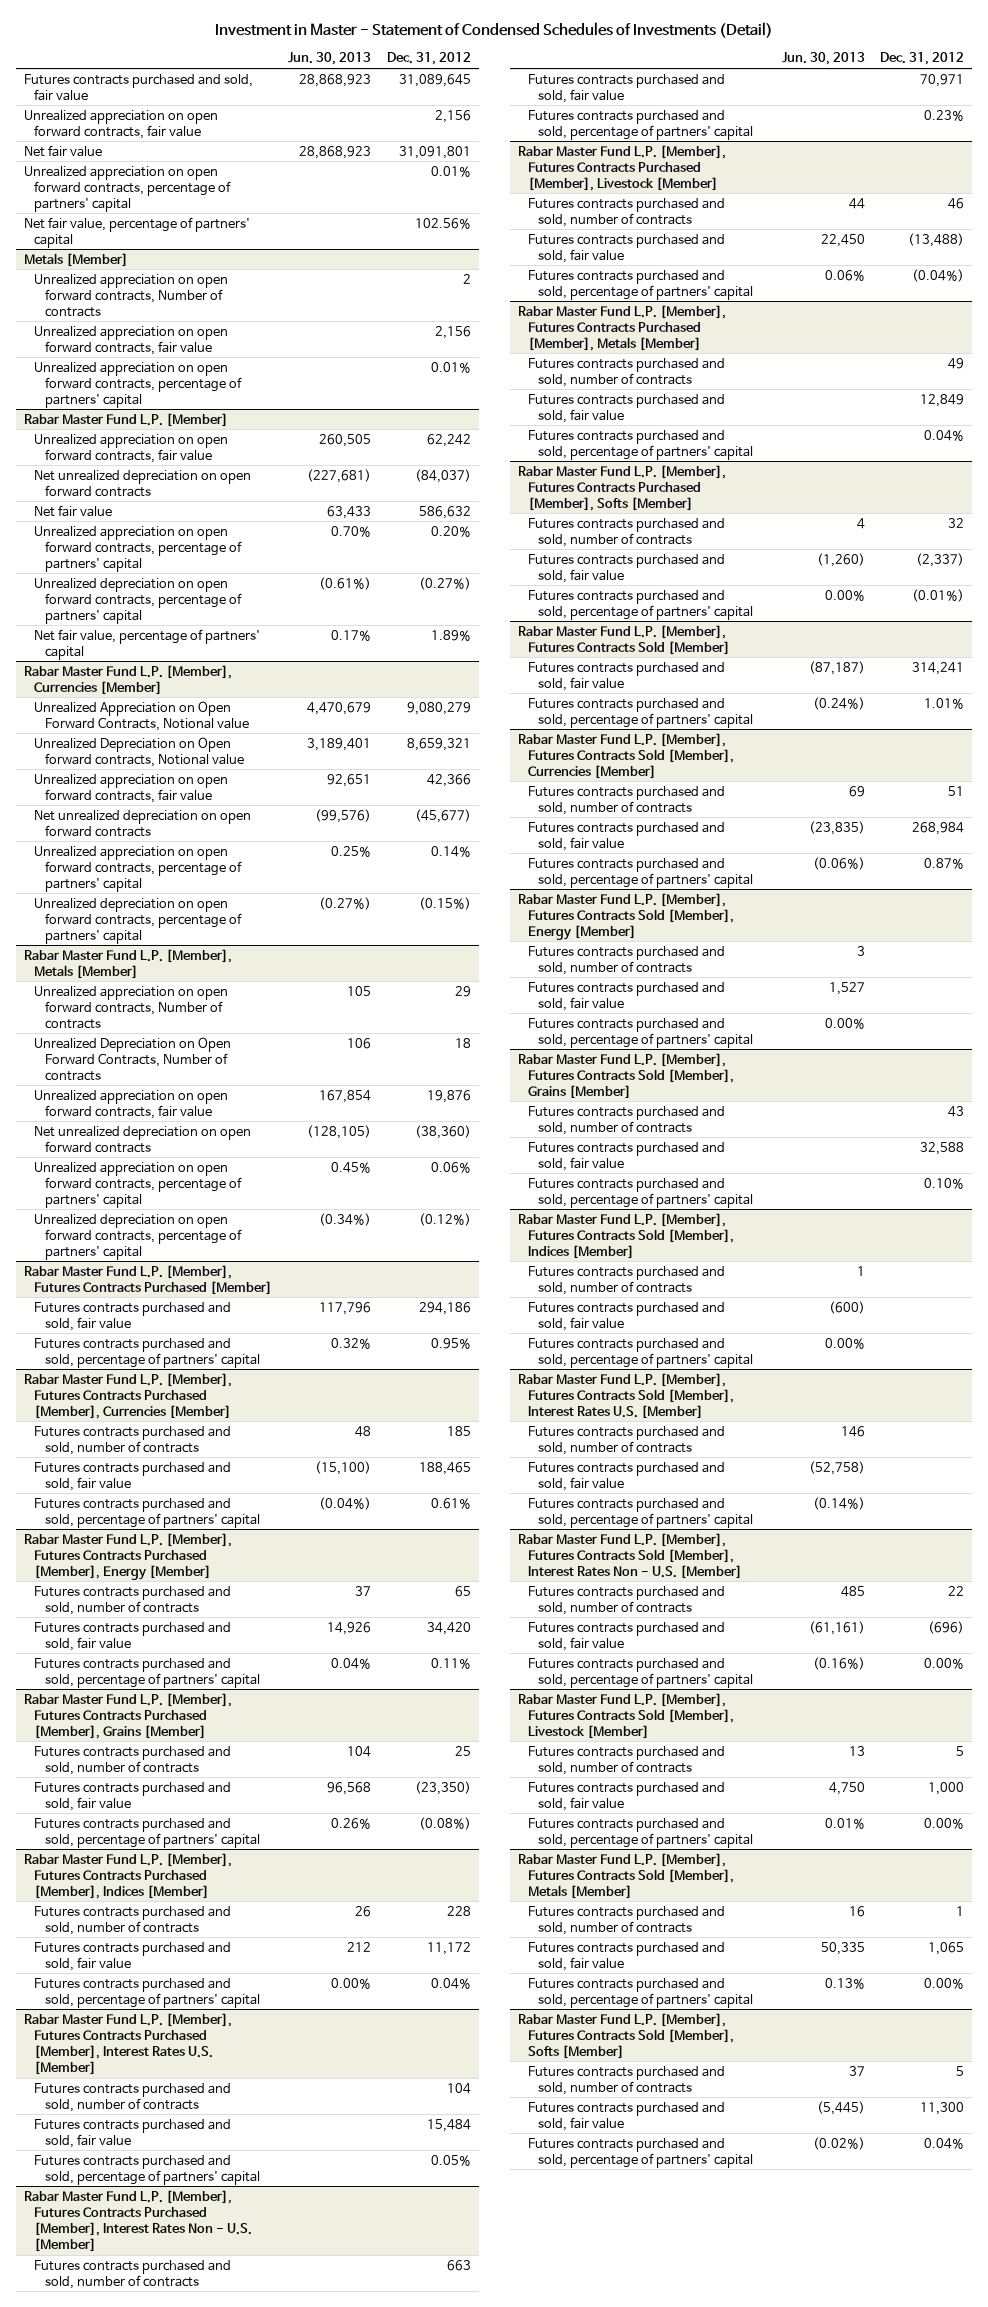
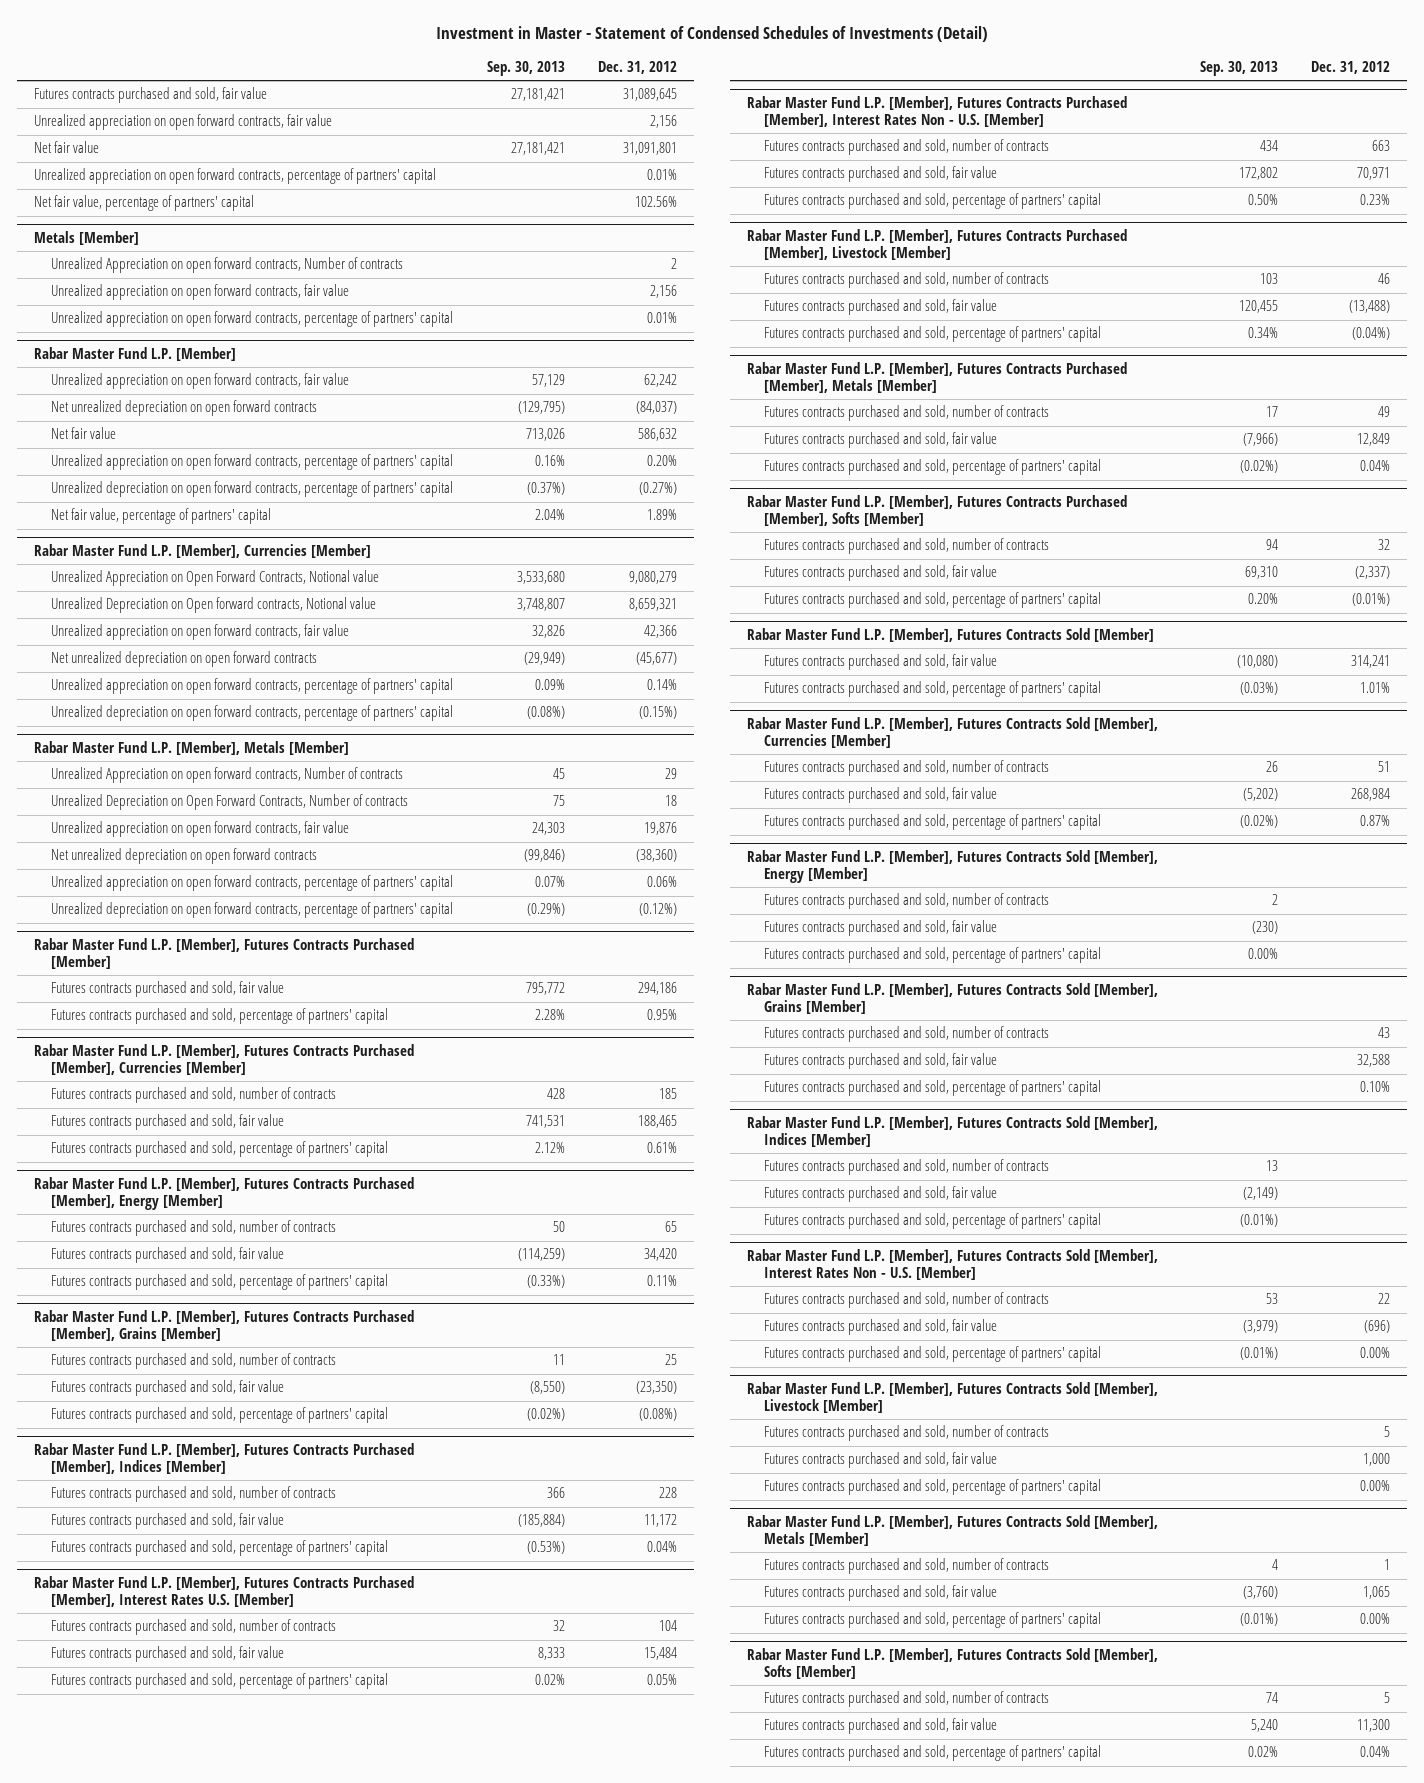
- | Jun. 30, 2013 | Dec. 31, 2012
+ | Sep. 30, 2013 | Dec. 31, 2012
@ Metals [Member]
- Unrealized appreciation on open forward contracts, Number of contracts | | 2
+ Unrealized Appreciation on open forward contracts, Number of contracts | | 2
@ Rabar Master Fund L.P. [Member], Metals [Member]
- Unrealized appreciation on open forward contracts, Number of contracts | 105 | 29
+ Unrealized Appreciation on open forward contracts, Number of contracts | 45 | 29
- Rabar Master Fund L.P. [Member], Futures Contracts Sold [Member], Interest Rates U.S. [Member]
- Futures contracts purchased and sold, number of contracts | 146 |
- Futures contracts purchased and sold, fair value | (52,758) |
- Futures contracts purchased and sold, percentage of partners' capital | (0.14%) |

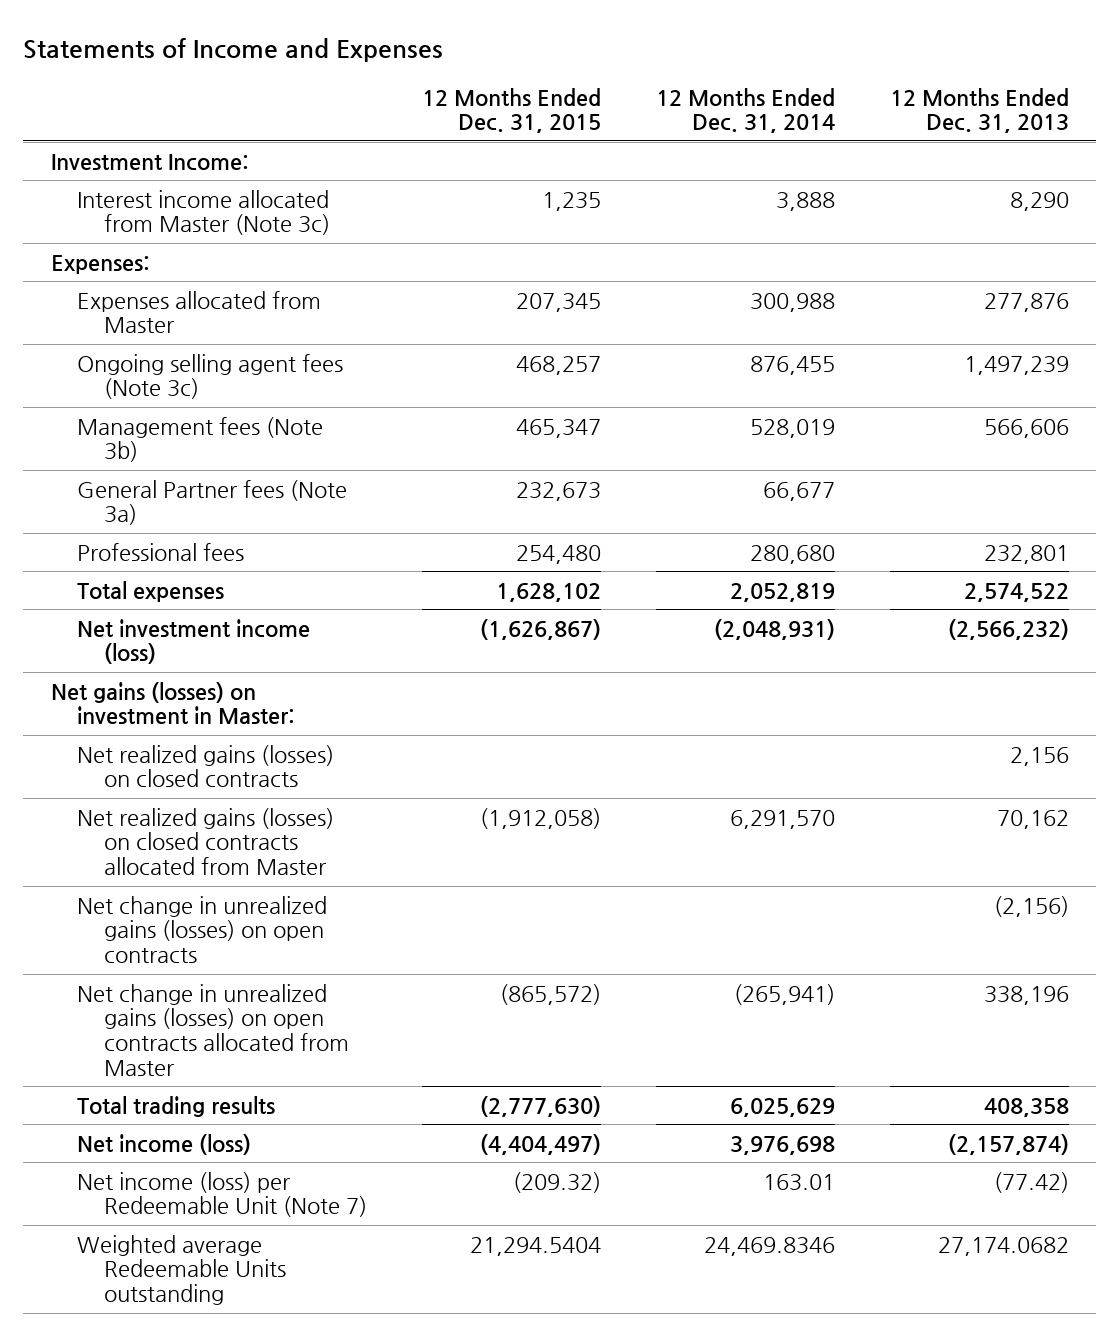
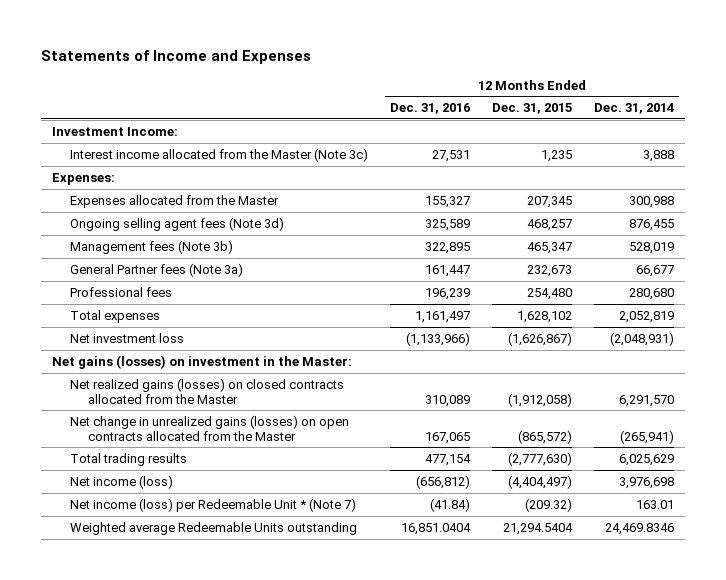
- | 12 Months Ended Dec. 31, 2015 | 12 Months Ended Dec. 31, 2014 | 12 Months Ended Dec. 31, 2013
+ | 12 Months Ended Dec. 31, 2016 | 12 Months Ended Dec. 31, 2015 | 12 Months Ended Dec. 31, 2014
- Interest income allocated from Master (Note 3c) | 1,235 | 3,888 | 8,290
+ Interest income allocated from the Master (Note 3c) | 27,531 | 1,235 | 3,888
- Expenses allocated from Master | 207,345 | 300,988 | 277,876
- Ongoing selling agent fees (Note 3c) | 468,257 | 876,455 | 1,497,239
+ Expenses allocated from the Master | 155,327 | 207,345 | 300,988
+ Ongoing selling agent fees (Note 3d) | 325,589 | 468,257 | 876,455
- Net investment income (loss) | (1,626,867) | (2,048,931) | (2,566,232)
- Net gains (losses) on investment in Master:
- Net realized gains (losses) on closed contracts | | | 2,156
- Net realized gains (losses) on closed contracts allocated from Master | (1,912,058) | 6,291,570 | 70,162
- Net change in unrealized gains (losses) on open contracts | | | (2,156)
- Net change in unrealized gains (losses) on open contracts allocated from Master | (865,572) | (265,941) | 338,196
+ Net investment loss | (1,133,966) | (1,626,867) | (2,048,931)
+ Net gains (losses) on investment in the Master:
+ Net realized gains (losses) on closed contracts allocated from the Master | 310,089 | (1,912,058) | 6,291,570
+ Net change in unrealized gains (losses) on open contracts allocated from the Master | 167,065 | (865,572) | (265,941)
- Net income (loss) per Redeemable Unit (Note 7) | (209.32) | 163.01 | (77.42)
+ Net income (loss) per Redeemable Unit * (Note 7) | (41.84) | (209.32) | 163.01

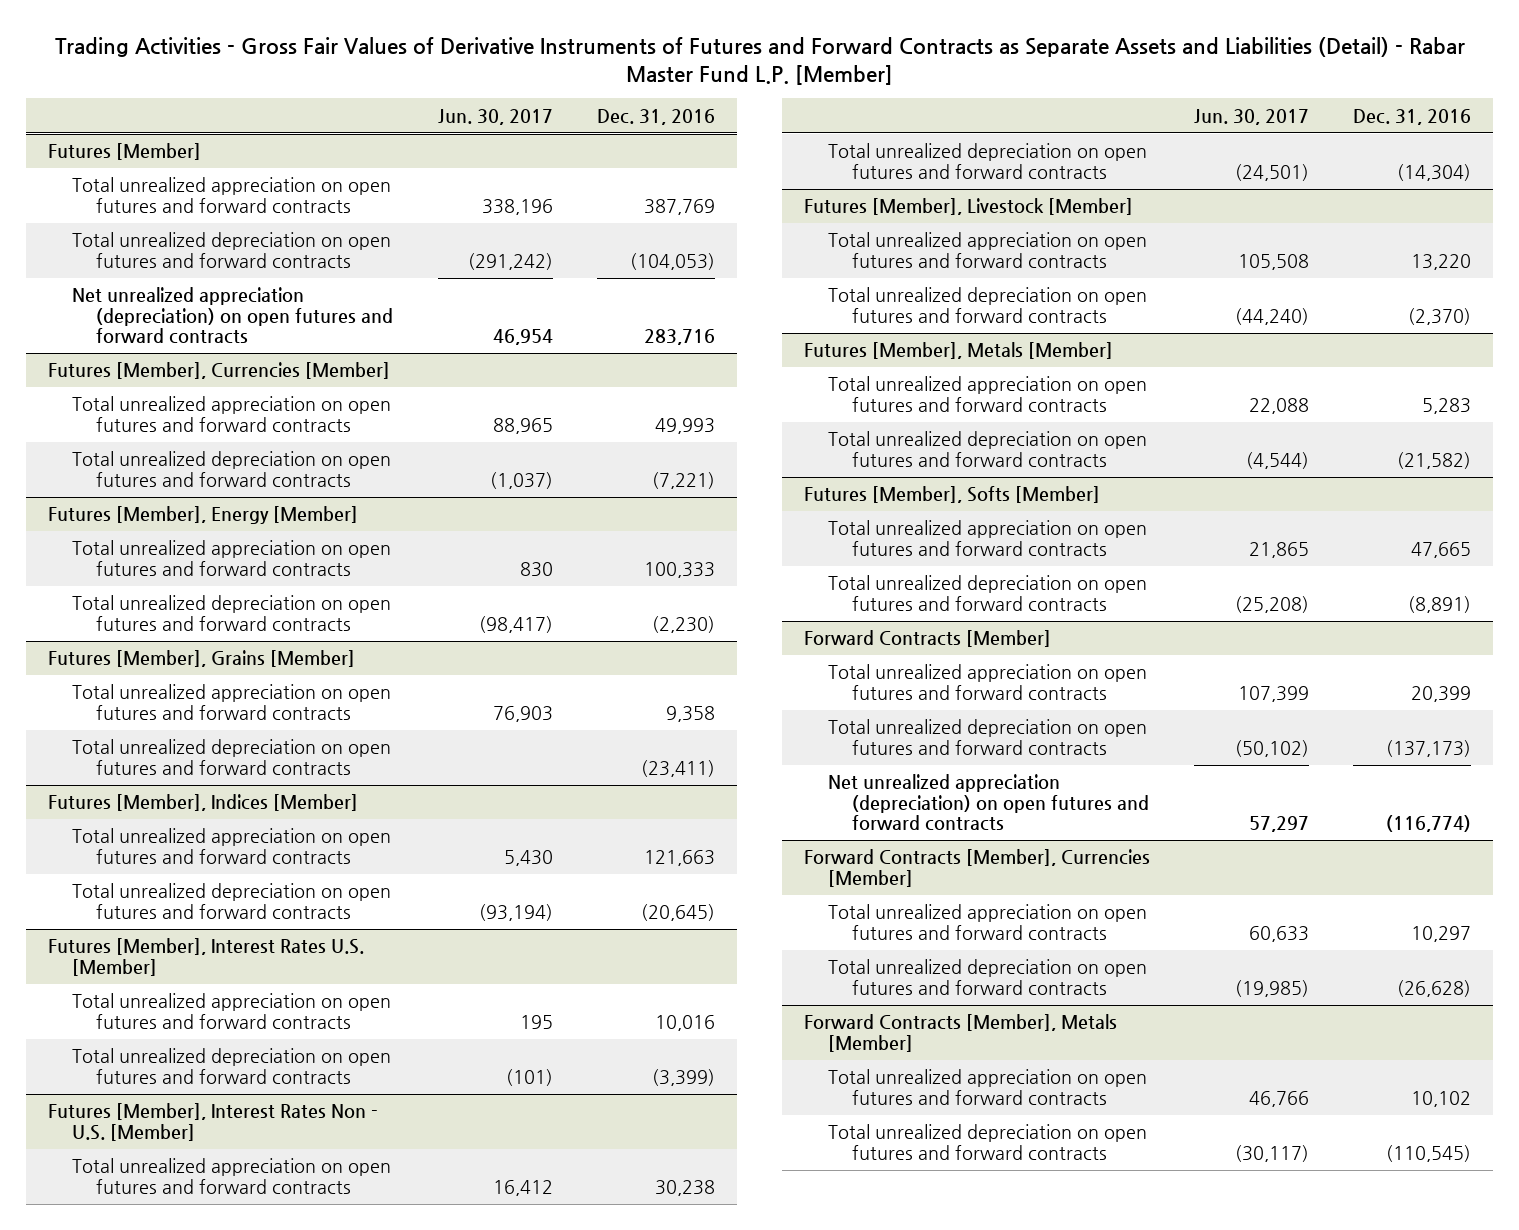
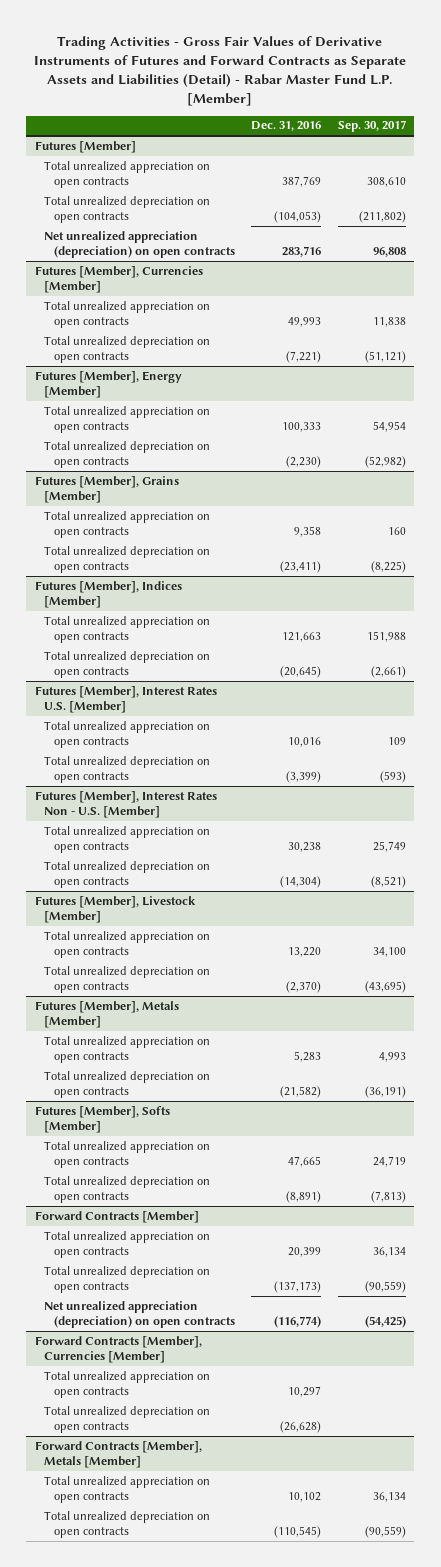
- | Jun. 30, 2017 | Dec. 31, 2016
+ | Dec. 31, 2016 | Sep. 30, 2017
@ Futures [Member]
- Total unrealized appreciation on open futures and forward contracts | 338,196 | 387,769
- Total unrealized depreciation on open futures and forward contracts | (291,242) | (104,053)
- Net unrealized appreciation (depreciation) on open futures and forward contracts | 46,954 | 283,716
+ Total unrealized appreciation on open contracts | 387,769 | 308,610
+ Total unrealized depreciation on open contracts | (104,053) | (211,802)
+ Net unrealized appreciation (depreciation) on open contracts | 283,716 | 96,808
@ Futures [Member], Currencies [Member]
- Total unrealized appreciation on open futures and forward contracts | 88,965 | 49,993
- Total unrealized depreciation on open futures and forward contracts | (1,037) | (7,221)
+ Total unrealized appreciation on open contracts | 49,993 | 11,838
+ Total unrealized depreciation on open contracts | (7,221) | (51,121)
@ Futures [Member], Energy [Member]
- Total unrealized appreciation on open futures and forward contracts | 830 | 100,333
- Total unrealized depreciation on open futures and forward contracts | (98,417) | (2,230)
+ Total unrealized appreciation on open contracts | 100,333 | 54,954
+ Total unrealized depreciation on open contracts | (2,230) | (52,982)
@ Futures [Member], Grains [Member]
- Total unrealized appreciation on open futures and forward contracts | 76,903 | 9,358
- Total unrealized depreciation on open futures and forward contracts | | (23,411)
+ Total unrealized appreciation on open contracts | 9,358 | 160
+ Total unrealized depreciation on open contracts | (23,411) | (8,225)
@ Futures [Member], Indices [Member]
- Total unrealized appreciation on open futures and forward contracts | 5,430 | 121,663
- Total unrealized depreciation on open futures and forward contracts | (93,194) | (20,645)
+ Total unrealized appreciation on open contracts | 121,663 | 151,988
+ Total unrealized depreciation on open contracts | (20,645) | (2,661)
@ Futures [Member], Interest Rates U.S. [Member]
- Total unrealized appreciation on open futures and forward contracts | 195 | 10,016
- Total unrealized depreciation on open futures and forward contracts | (101) | (3,399)
+ Total unrealized appreciation on open contracts | 10,016 | 109
+ Total unrealized depreciation on open contracts | (3,399) | (593)
@ Futures [Member], Interest Rates Non - U.S. [Member]
- Total unrealized appreciation on open futures and forward contracts | 16,412 | 30,238
- Total unrealized depreciation on open futures and forward contracts | (24,501) | (14,304)
+ Total unrealized appreciation on open contracts | 30,238 | 25,749
+ Total unrealized depreciation on open contracts | (14,304) | (8,521)
@ Futures [Member], Livestock [Member]
- Total unrealized appreciation on open futures and forward contracts | 105,508 | 13,220
- Total unrealized depreciation on open futures and forward contracts | (44,240) | (2,370)
+ Total unrealized appreciation on open contracts | 13,220 | 34,100
+ Total unrealized depreciation on open contracts | (2,370) | (43,695)
@ Futures [Member], Metals [Member]
- Total unrealized appreciation on open futures and forward contracts | 22,088 | 5,283
- Total unrealized depreciation on open futures and forward contracts | (4,544) | (21,582)
+ Total unrealized appreciation on open contracts | 5,283 | 4,993
+ Total unrealized depreciation on open contracts | (21,582) | (36,191)
@ Futures [Member], Softs [Member]
- Total unrealized appreciation on open futures and forward contracts | 21,865 | 47,665
- Total unrealized depreciation on open futures and forward contracts | (25,208) | (8,891)
+ Total unrealized appreciation on open contracts | 47,665 | 24,719
+ Total unrealized depreciation on open contracts | (8,891) | (7,813)
@ Forward Contracts [Member]
- Total unrealized appreciation on open futures and forward contracts | 107,399 | 20,399
- Total unrealized depreciation on open futures and forward contracts | (50,102) | (137,173)
- Net unrealized appreciation (depreciation) on open futures and forward contracts | 57,297 | (116,774)
+ Total unrealized appreciation on open contracts | 20,399 | 36,134
+ Total unrealized depreciation on open contracts | (137,173) | (90,559)
+ Net unrealized appreciation (depreciation) on open contracts | (116,774) | (54,425)
@ Forward Contracts [Member], Currencies [Member]
- Total unrealized appreciation on open futures and forward contracts | 60,633 | 10,297
- Total unrealized depreciation on open futures and forward contracts | (19,985) | (26,628)
+ Total unrealized appreciation on open contracts | 10,297 |
+ Total unrealized depreciation on open contracts | (26,628) |
@ Forward Contracts [Member], Metals [Member]
- Total unrealized appreciation on open futures and forward contracts | 46,766 | 10,102
- Total unrealized depreciation on open futures and forward contracts | (30,117) | (110,545)
+ Total unrealized appreciation on open contracts | 10,102 | 36,134
+ Total unrealized depreciation on open contracts | (110,545) | (90,559)

